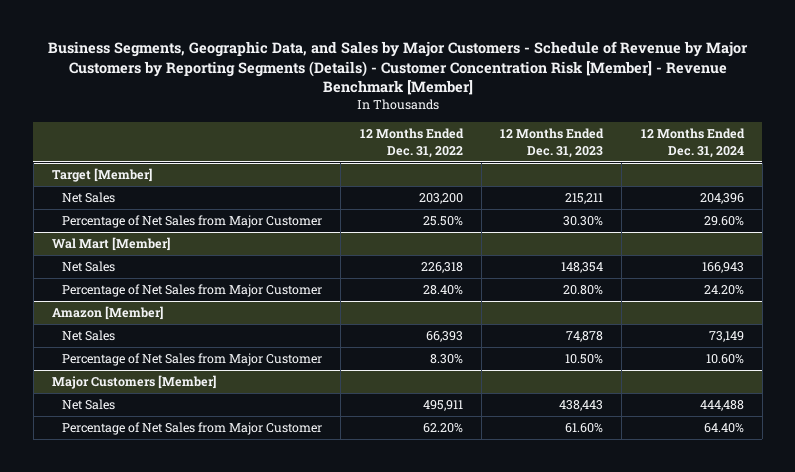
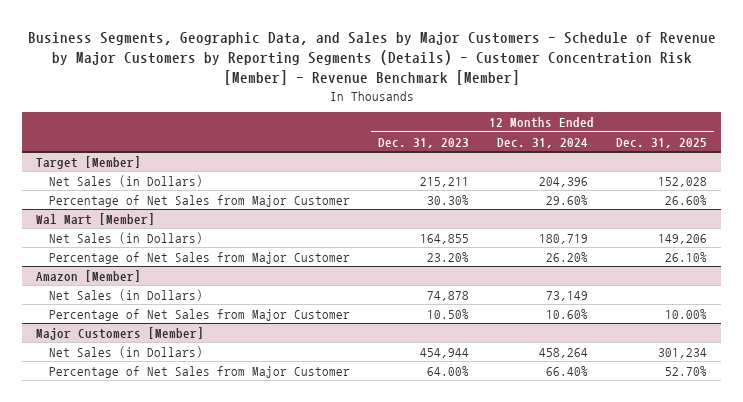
- | 12 Months Ended Dec. 31, 2022 | 12 Months Ended Dec. 31, 2023 | 12 Months Ended Dec. 31, 2024
+ | 12 Months Ended Dec. 31, 2023 | 12 Months Ended Dec. 31, 2024 | 12 Months Ended Dec. 31, 2025
@ Target [Member]
- Net Sales | 203,200 | 215,211 | 204,396
+ Net Sales (in Dollars) | 215,211 | 204,396 | 152,028
@ Wal Mart [Member]
- Net Sales | 226,318 | 148,354 | 166,943
- Percentage of Net Sales from Major Customer | 28.40% | 20.80% | 24.20%
+ Net Sales (in Dollars) | 164,855 | 180,719 | 149,206
+ Percentage of Net Sales from Major Customer | 23.20% | 26.20% | 26.10%
@ Amazon [Member]
- Net Sales | 66,393 | 74,878 | 73,149
+ Net Sales (in Dollars) | 74,878 | 73,149 |
@ Major Customers [Member]
- Net Sales | 495,911 | 438,443 | 444,488
- Percentage of Net Sales from Major Customer | 62.20% | 61.60% | 64.40%
+ Net Sales (in Dollars) | 454,944 | 458,264 | 301,234
+ Percentage of Net Sales from Major Customer | 64.00% | 66.40% | 52.70%

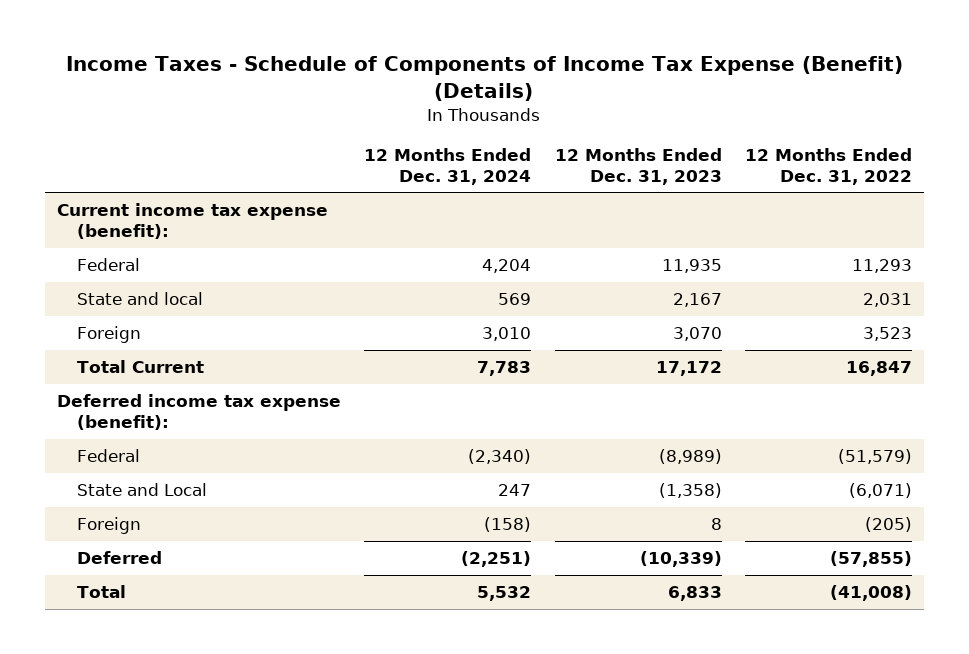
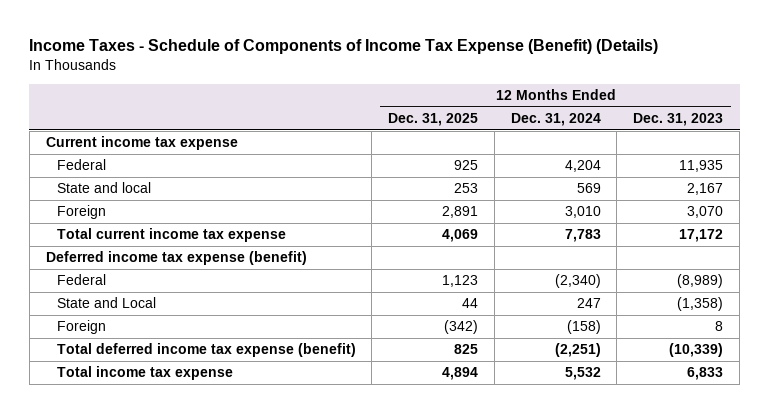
- | 12 Months Ended Dec. 31, 2024 | 12 Months Ended Dec. 31, 2023 | 12 Months Ended Dec. 31, 2022
+ | 12 Months Ended Dec. 31, 2025 | 12 Months Ended Dec. 31, 2024 | 12 Months Ended Dec. 31, 2023
- Current income tax expense (benefit):
+ Current income tax expense
- Total Current | 7,783 | 17,172 | 16,847
- Deferred income tax expense (benefit):
+ Total current income tax expense | 4,069 | 7,783 | 17,172
+ Deferred income tax expense (benefit)
- Deferred | (2,251) | (10,339) | (57,855)
- Total | 5,532 | 6,833 | (41,008)
+ Total deferred income tax expense (benefit) | 825 | (2,251) | (10,339)
+ Total income tax expense | 4,894 | 5,532 | 6,833

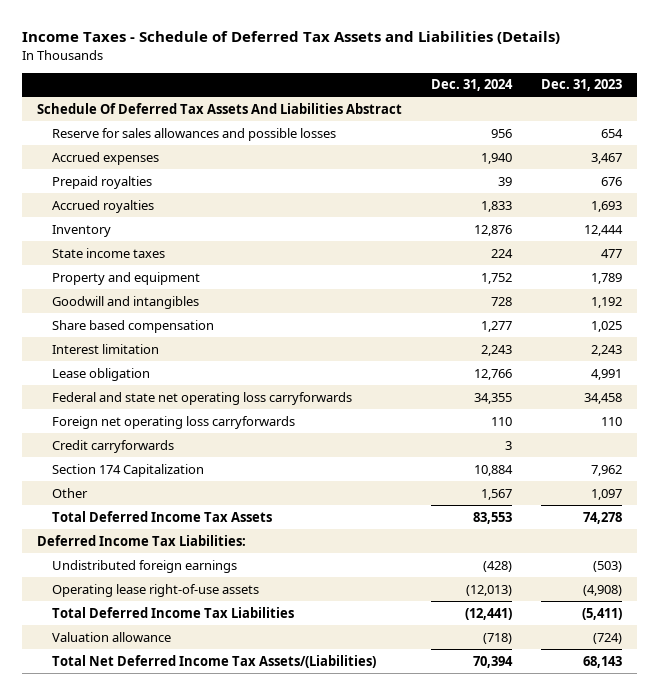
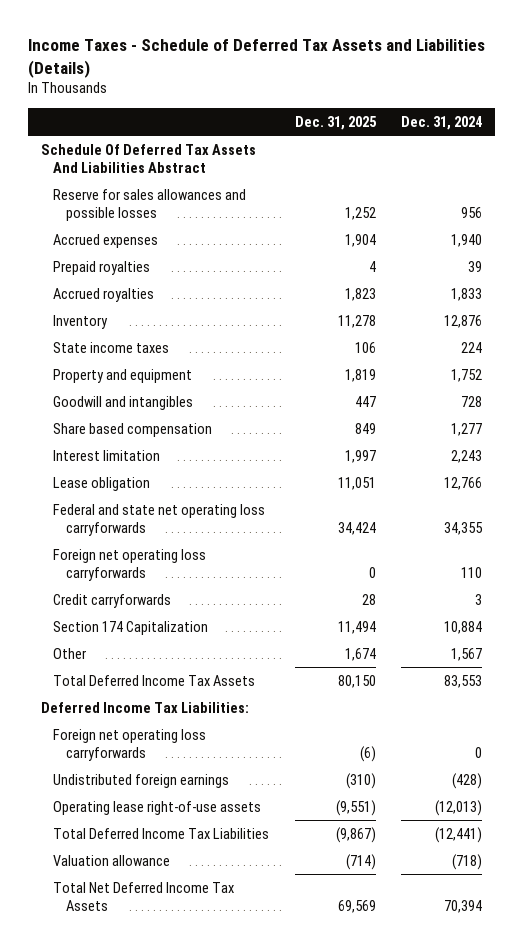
- | Dec. 31, 2024 | Dec. 31, 2023
+ | Dec. 31, 2025 | Dec. 31, 2024
+ Foreign net operating loss carryforwards | (6) | 0
- Total Net Deferred Income Tax Assets/(Liabilities) | 70,394 | 68,143
+ Total Net Deferred Income Tax Assets | 69,569 | 70,394

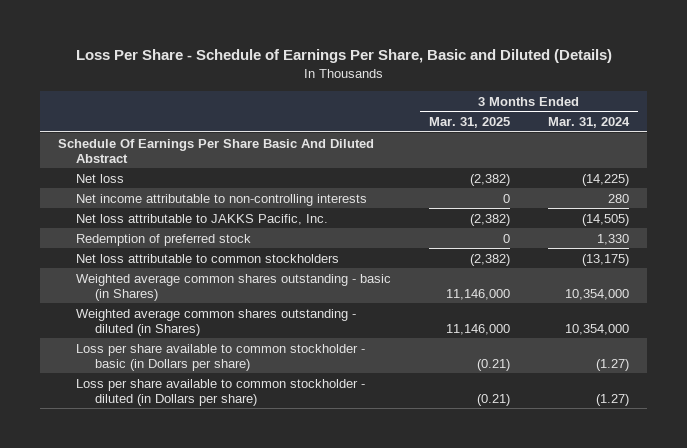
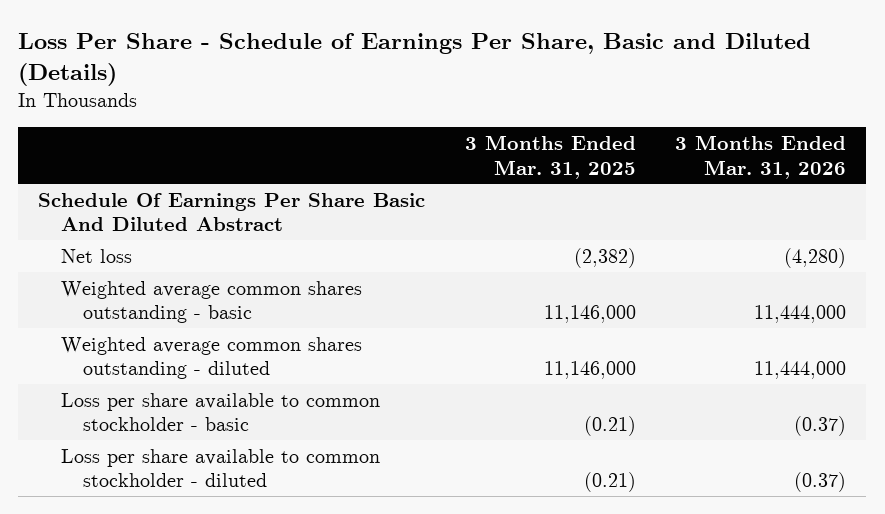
- | 3 Months Ended Mar. 31, 2025 | 3 Months Ended Mar. 31, 2024
+ | 3 Months Ended Mar. 31, 2025 | 3 Months Ended Mar. 31, 2026
- Net income attributable to non-controlling interests | 0 | 280
- Net loss attributable to JAKKS Pacific, Inc. | (2,382) | (14,505)
- Redemption of preferred stock | 0 | 1,330
- Net loss attributable to common stockholders | (2,382) | (13,175)
- Weighted average common shares outstanding - basic (in Shares) | 11,146,000 | 10,354,000
- Weighted average common shares outstanding - diluted (in Shares) | 11,146,000 | 10,354,000
- Loss per share available to common stockholder - basic (in Dollars per share) | (0.21) | (1.27)
- Loss per share available to common stockholder - diluted (in Dollars per share) | (0.21) | (1.27)
+ Weighted average common shares outstanding - basic | 11,146,000 | 11,444,000
+ Weighted average common shares outstanding - diluted | 11,146,000 | 11,444,000
+ Loss per share available to common stockholder - basic | (0.21) | (0.37)
+ Loss per share available to common stockholder - diluted | (0.21) | (0.37)

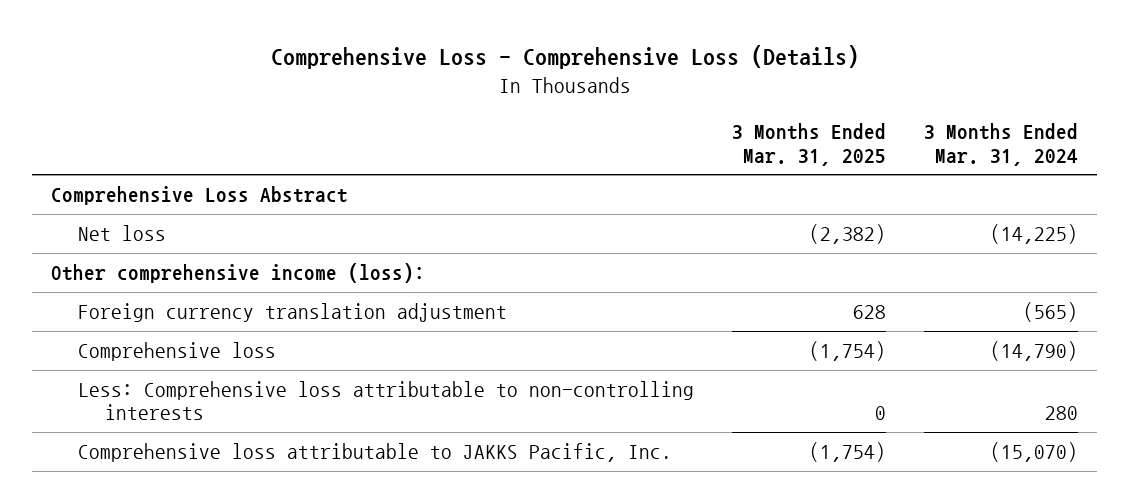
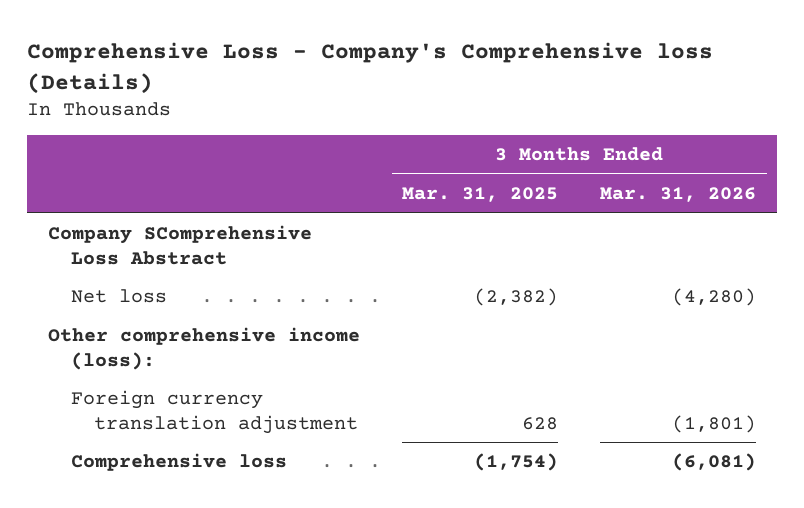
- Comprehensive Loss - Comprehensive Loss (Details)
+ Comprehensive Loss - Company's Comprehensive loss (Details)
- | 3 Months Ended Mar. 31, 2025 | 3 Months Ended Mar. 31, 2024
+ | 3 Months Ended Mar. 31, 2025 | 3 Months Ended Mar. 31, 2026
- Comprehensive Loss Abstract
+ Company SComprehensive Loss Abstract
- Less: Comprehensive loss attributable to non-controlling interests | 0 | 280
- Comprehensive loss attributable to JAKKS Pacific, Inc. | (1,754) | (15,070)

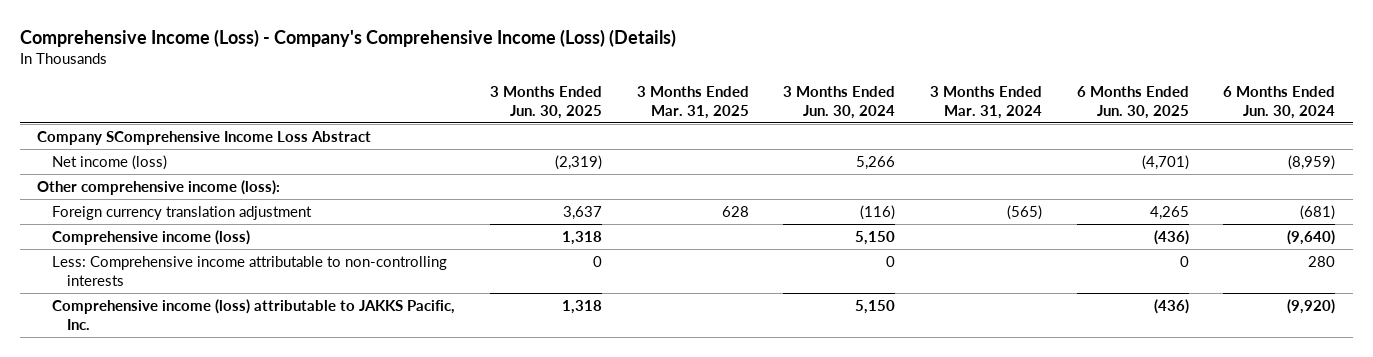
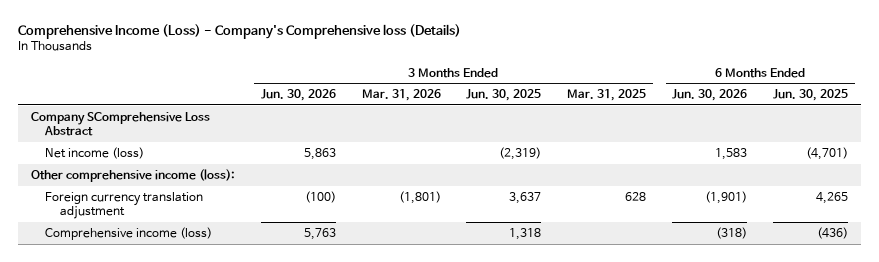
- Comprehensive Income (Loss) - Company's Comprehensive Income (Loss) (Details)
+ Comprehensive Income (Loss) - Company's Comprehensive loss (Details)
- | 3 Months Ended Jun. 30, 2025 | 3 Months Ended Mar. 31, 2025 | 3 Months Ended Jun. 30, 2024 | 3 Months Ended Mar. 31, 2024 | 6 Months Ended Jun. 30, 2025 | 6 Months Ended Jun. 30, 2024
+ | 3 Months Ended Jun. 30, 2026 | 3 Months Ended Mar. 31, 2026 | 3 Months Ended Jun. 30, 2025 | 3 Months Ended Mar. 31, 2025 | 6 Months Ended Jun. 30, 2026 | 6 Months Ended Jun. 30, 2025
- Company SComprehensive Income Loss Abstract
+ Company SComprehensive Loss Abstract
- Less: Comprehensive income attributable to non-controlling interests | 0 | | 0 | | 0 | 280
- Comprehensive income (loss) attributable to JAKKS Pacific, Inc. | 1,318 | | 5,150 | | (436) | (9,920)

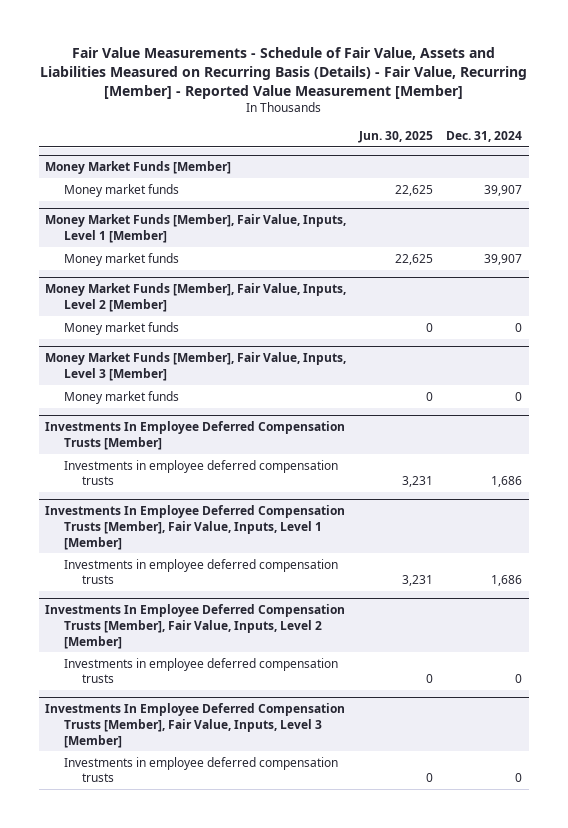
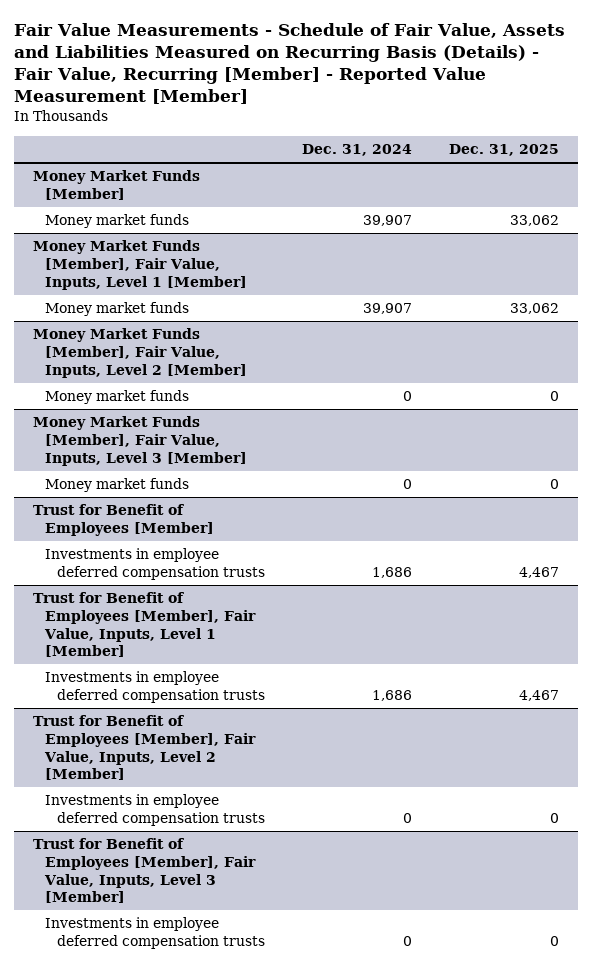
- | Jun. 30, 2025 | Dec. 31, 2024
+ | Dec. 31, 2024 | Dec. 31, 2025
- Investments In Employee Deferred Compensation Trusts [Member]
+ Trust for Benefit of Employees [Member]
- Investments In Employee Deferred Compensation Trusts [Member], Fair Value, Inputs, Level 1 [Member]
+ Trust for Benefit of Employees [Member], Fair Value, Inputs, Level 1 [Member]
- Investments In Employee Deferred Compensation Trusts [Member], Fair Value, Inputs, Level 2 [Member]
+ Trust for Benefit of Employees [Member], Fair Value, Inputs, Level 2 [Member]
- Investments In Employee Deferred Compensation Trusts [Member], Fair Value, Inputs, Level 3 [Member]
+ Trust for Benefit of Employees [Member], Fair Value, Inputs, Level 3 [Member]

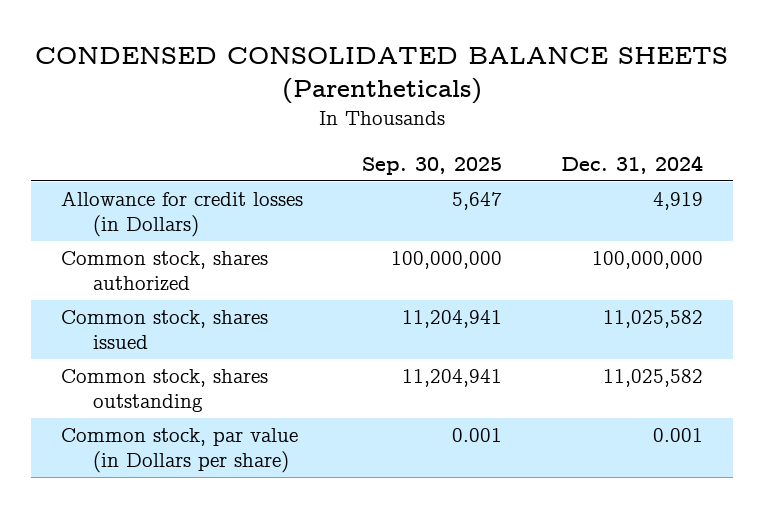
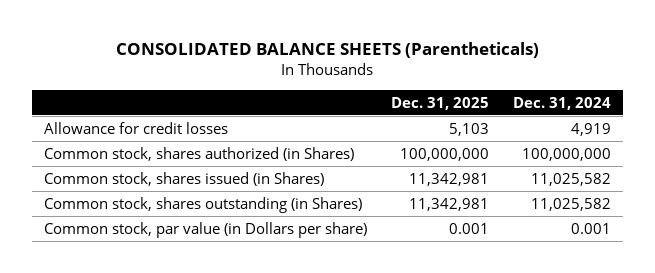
- CONDENSED CONSOLIDATED BALANCE SHEETS (Parentheticals)
+ CONSOLIDATED BALANCE SHEETS (Parentheticals)
- | Sep. 30, 2025 | Dec. 31, 2024
+ | Dec. 31, 2025 | Dec. 31, 2024
- Allowance for credit losses (in Dollars) | 5,647 | 4,919
- Common stock, shares authorized | 100,000,000 | 100,000,000
- Common stock, shares issued | 11,204,941 | 11,025,582
- Common stock, shares outstanding | 11,204,941 | 11,025,582
+ Allowance for credit losses | 5,103 | 4,919
+ Common stock, shares authorized (in Shares) | 100,000,000 | 100,000,000
+ Common stock, shares issued (in Shares) | 11,342,981 | 11,025,582
+ Common stock, shares outstanding (in Shares) | 11,342,981 | 11,025,582

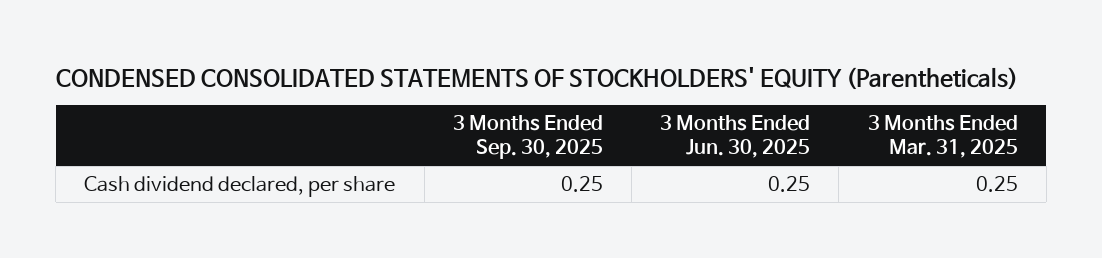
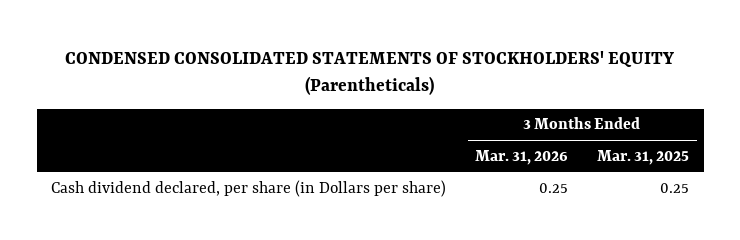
- | 3 Months Ended Sep. 30, 2025 | 3 Months Ended Jun. 30, 2025 | 3 Months Ended Mar. 31, 2025
+ | 3 Months Ended Mar. 31, 2026 | 3 Months Ended Mar. 31, 2025
- Cash dividend declared, per share | 0.25 | 0.25 | 0.25
+ Cash dividend declared, per share (in Dollars per share) | 0.25 | 0.25

